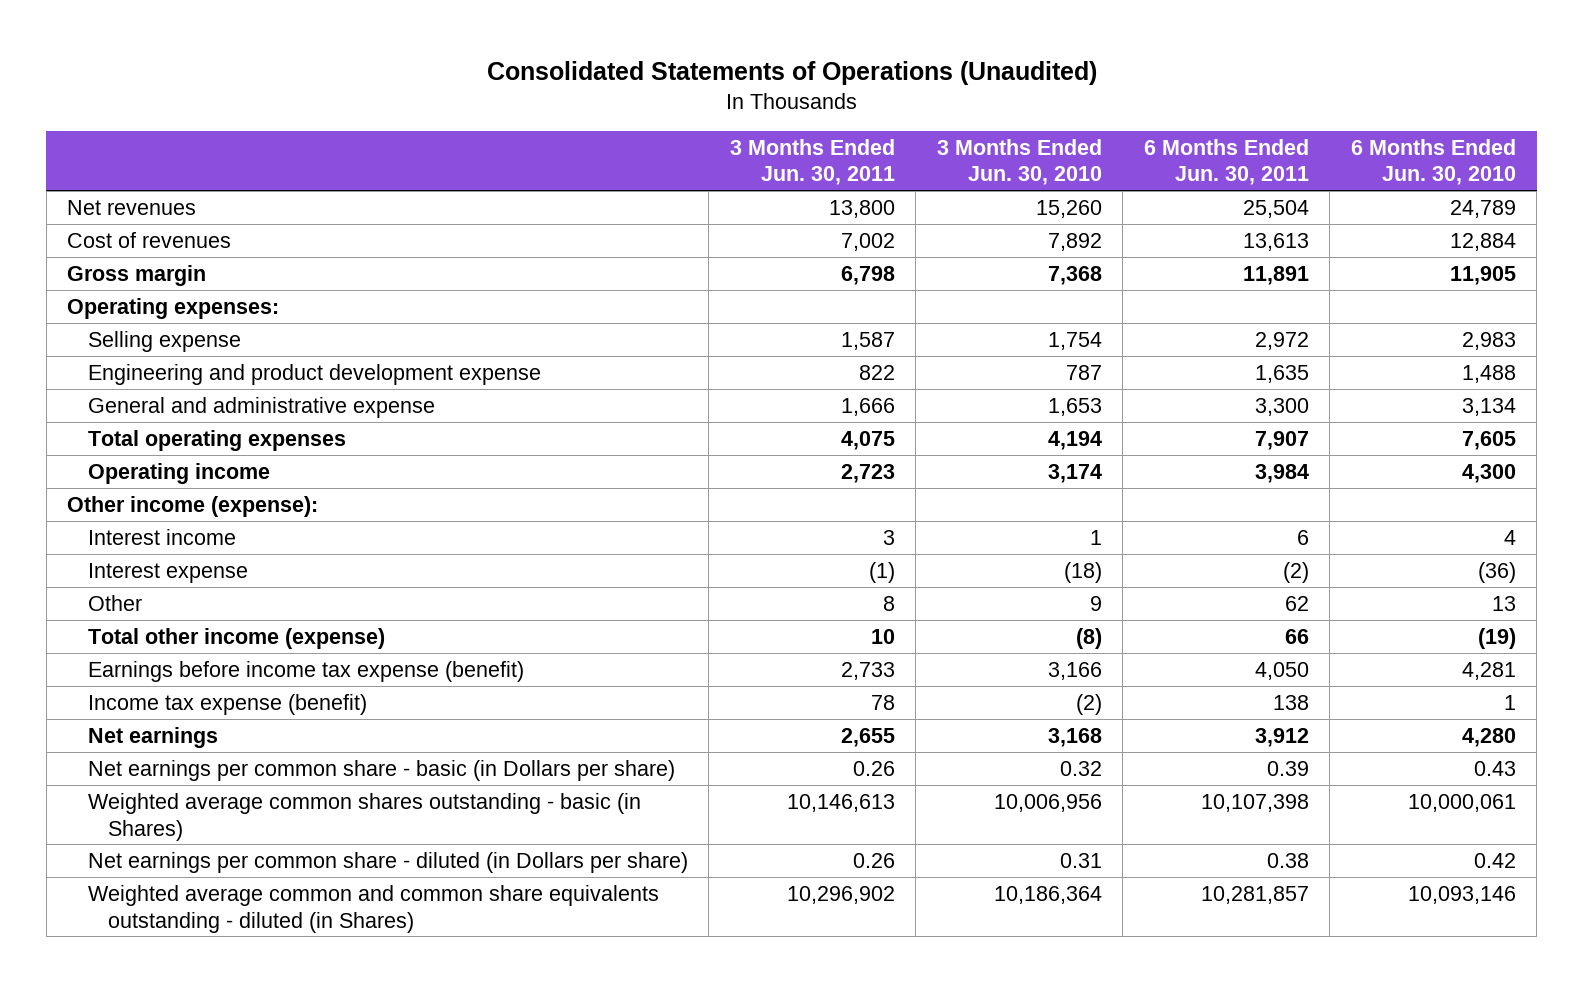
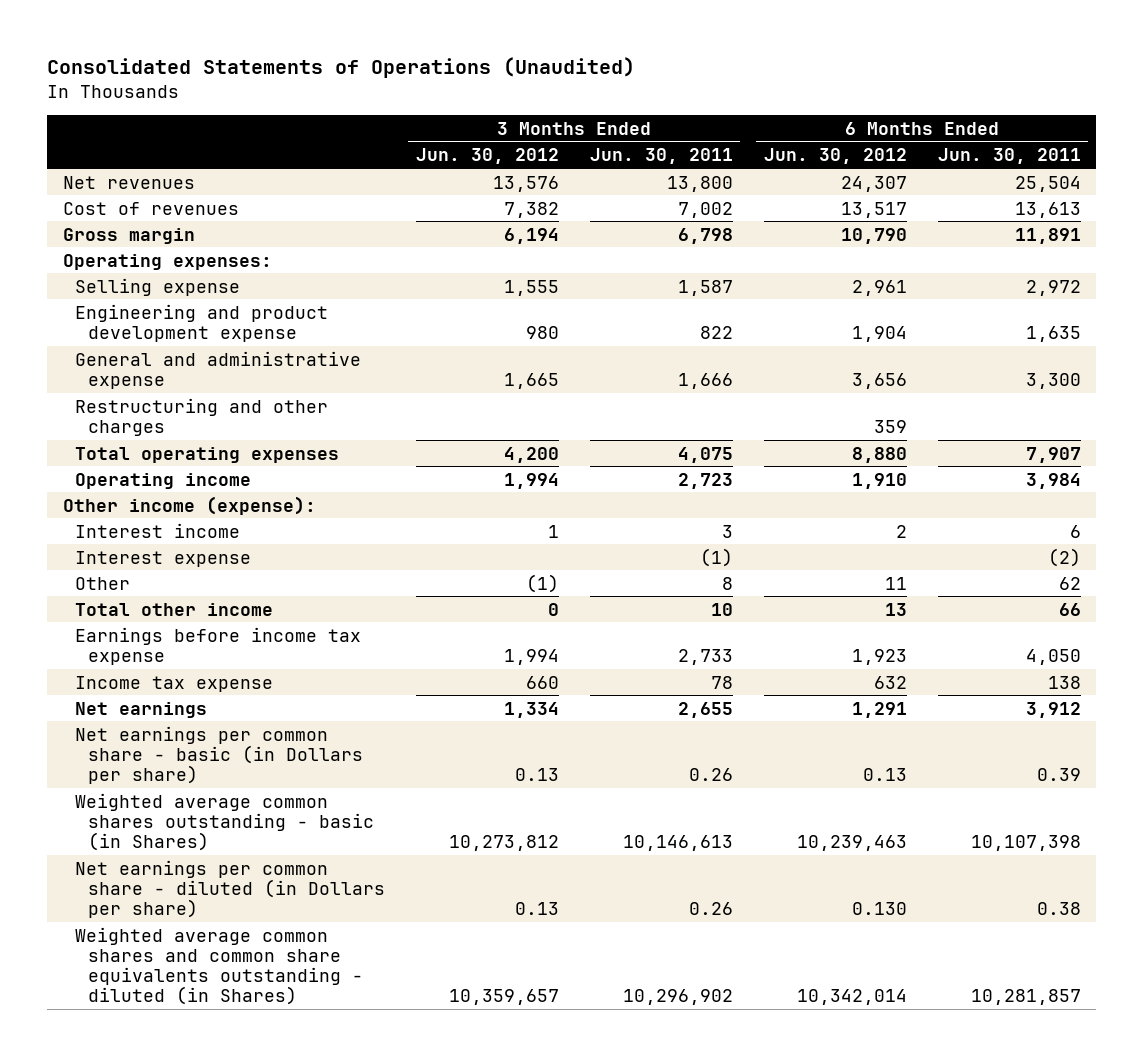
- | 3 Months Ended Jun. 30, 2011 | 3 Months Ended Jun. 30, 2010 | 6 Months Ended Jun. 30, 2011 | 6 Months Ended Jun. 30, 2010
+ | 3 Months Ended Jun. 30, 2012 | 3 Months Ended Jun. 30, 2011 | 6 Months Ended Jun. 30, 2012 | 6 Months Ended Jun. 30, 2011
+ Restructuring and other charges | | | 359 |
- Total other income (expense) | 10 | (8) | 66 | (19)
- Earnings before income tax expense (benefit) | 2,733 | 3,166 | 4,050 | 4,281
- Income tax expense (benefit) | 78 | (2) | 138 | 1
+ Total other income | 0 | 10 | 13 | 66
+ Earnings before income tax expense | 1,994 | 2,733 | 1,923 | 4,050
+ Income tax expense | 660 | 78 | 632 | 138
- Weighted average common and common share equivalents outstanding - diluted (in Shares) | 10,296,902 | 10,186,364 | 10,281,857 | 10,093,146
+ Weighted average common shares and common share equivalents outstanding - diluted (in Shares) | 10,359,657 | 10,296,902 | 10,342,014 | 10,281,857

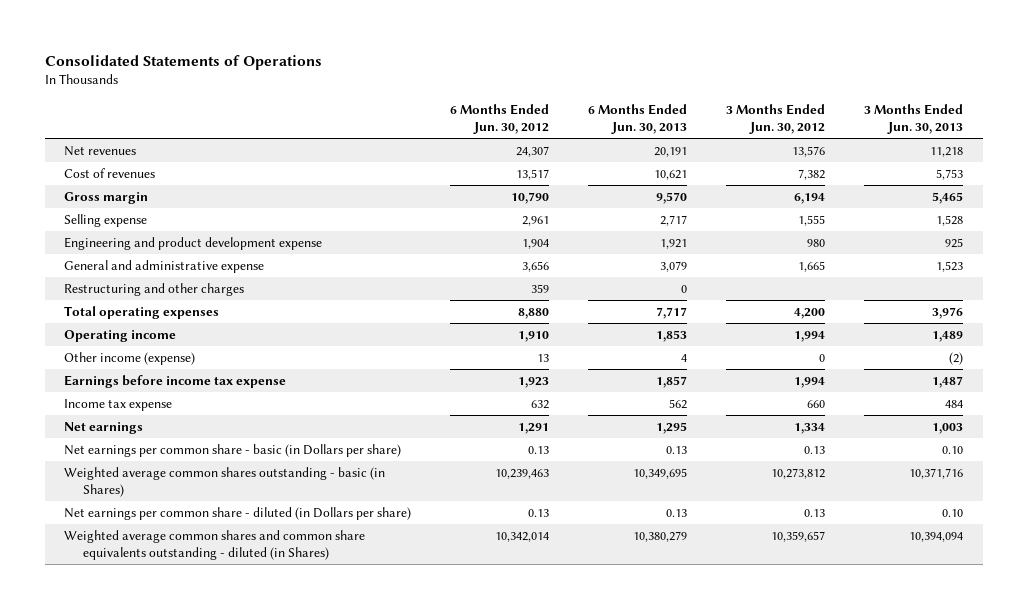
- Consolidated Statements of Operations (Unaudited)
+ Consolidated Statements of Operations
- | 3 Months Ended Jun. 30, 2012 | 3 Months Ended Jun. 30, 2011 | 6 Months Ended Jun. 30, 2012 | 6 Months Ended Jun. 30, 2011
+ | 6 Months Ended Jun. 30, 2012 | 6 Months Ended Jun. 30, 2013 | 3 Months Ended Jun. 30, 2012 | 3 Months Ended Jun. 30, 2013
- Operating expenses:
- Other income (expense):
- Interest income | 1 | 3 | 2 | 6
- Interest expense | | (1) | | (2)
- Other | (1) | 8 | 11 | 62
- Total other income | 0 | 10 | 13 | 66
+ Other income (expense) | 13 | 4 | 0 | (2)
- Net earnings per common share - diluted (in Dollars per share) | 0.13 | 0.26 | 0.130 | 0.38
+ Net earnings per common share - diluted (in Dollars per share) | 0.13 | 0.13 | 0.13 | 0.10

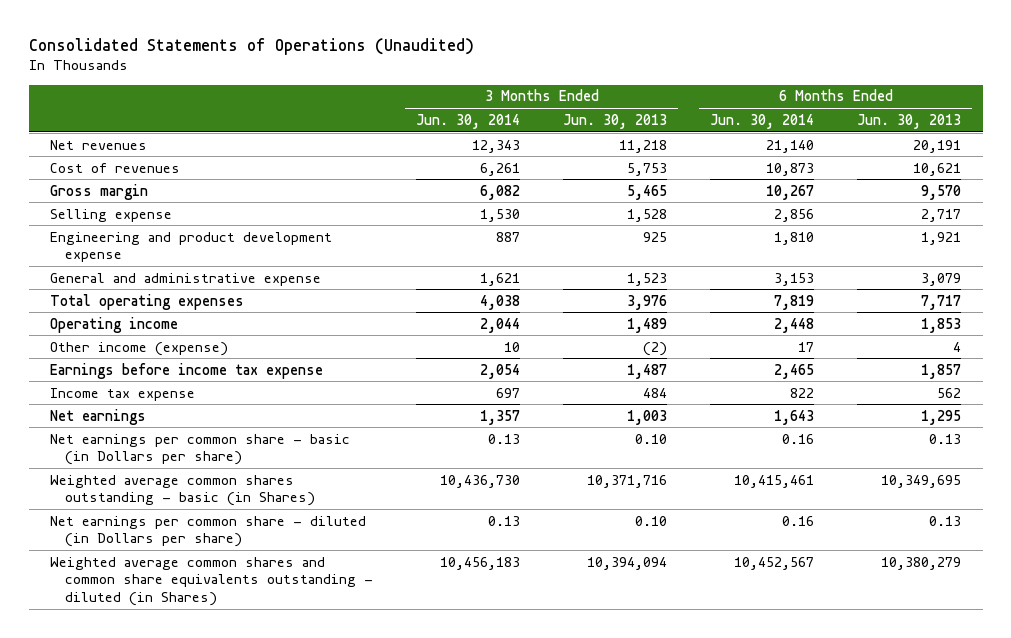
- Consolidated Statements of Operations
+ Consolidated Statements of Operations (Unaudited)
- | 6 Months Ended Jun. 30, 2012 | 6 Months Ended Jun. 30, 2013 | 3 Months Ended Jun. 30, 2012 | 3 Months Ended Jun. 30, 2013
+ | 3 Months Ended Jun. 30, 2014 | 3 Months Ended Jun. 30, 2013 | 6 Months Ended Jun. 30, 2014 | 6 Months Ended Jun. 30, 2013
- Restructuring and other charges | 359 | 0 | |

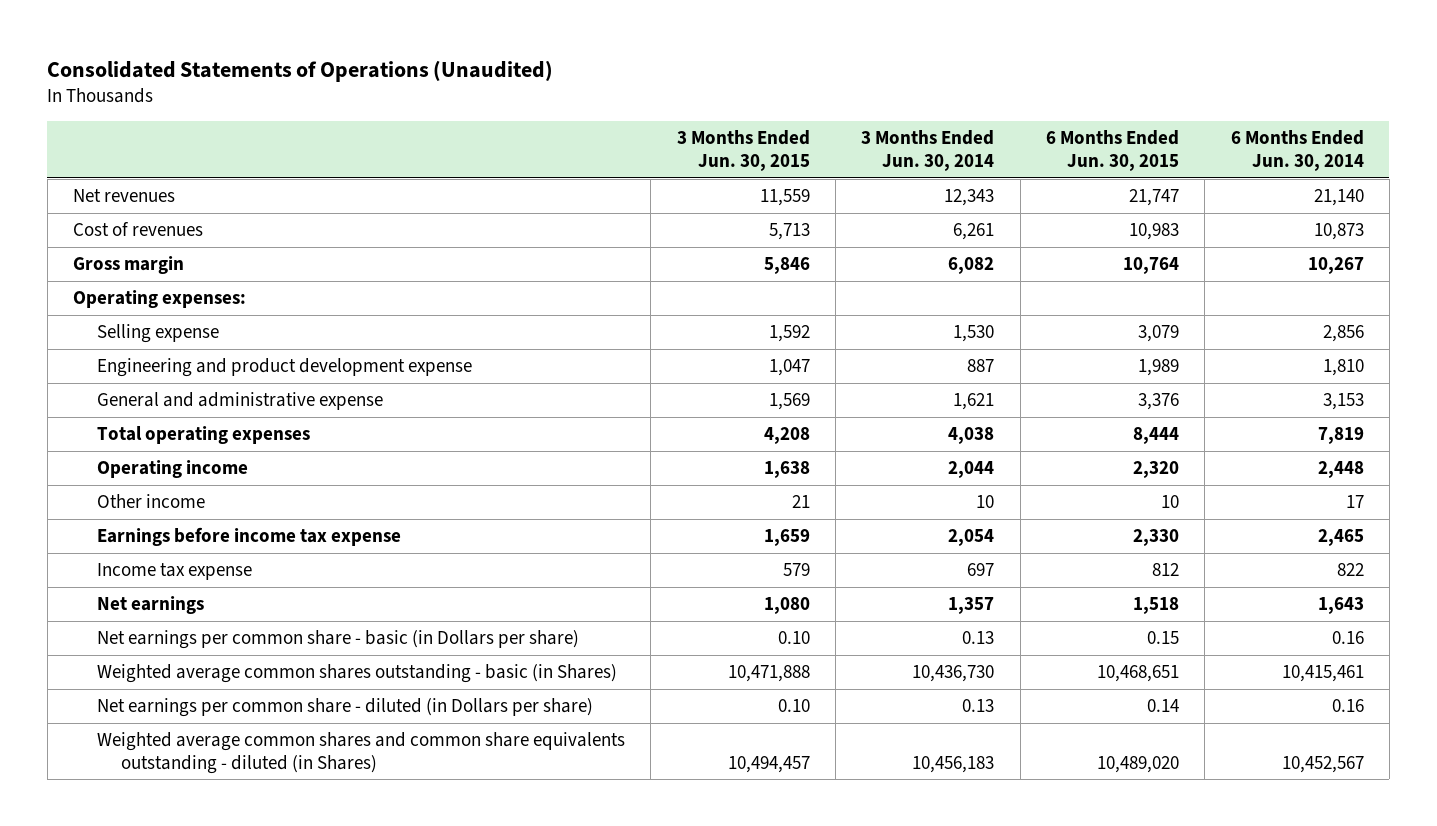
- | 3 Months Ended Jun. 30, 2014 | 3 Months Ended Jun. 30, 2013 | 6 Months Ended Jun. 30, 2014 | 6 Months Ended Jun. 30, 2013
+ | 3 Months Ended Jun. 30, 2015 | 3 Months Ended Jun. 30, 2014 | 6 Months Ended Jun. 30, 2015 | 6 Months Ended Jun. 30, 2014
+ Operating expenses:
- Other income (expense) | 10 | (2) | 17 | 4
+ Other income | 21 | 10 | 10 | 17

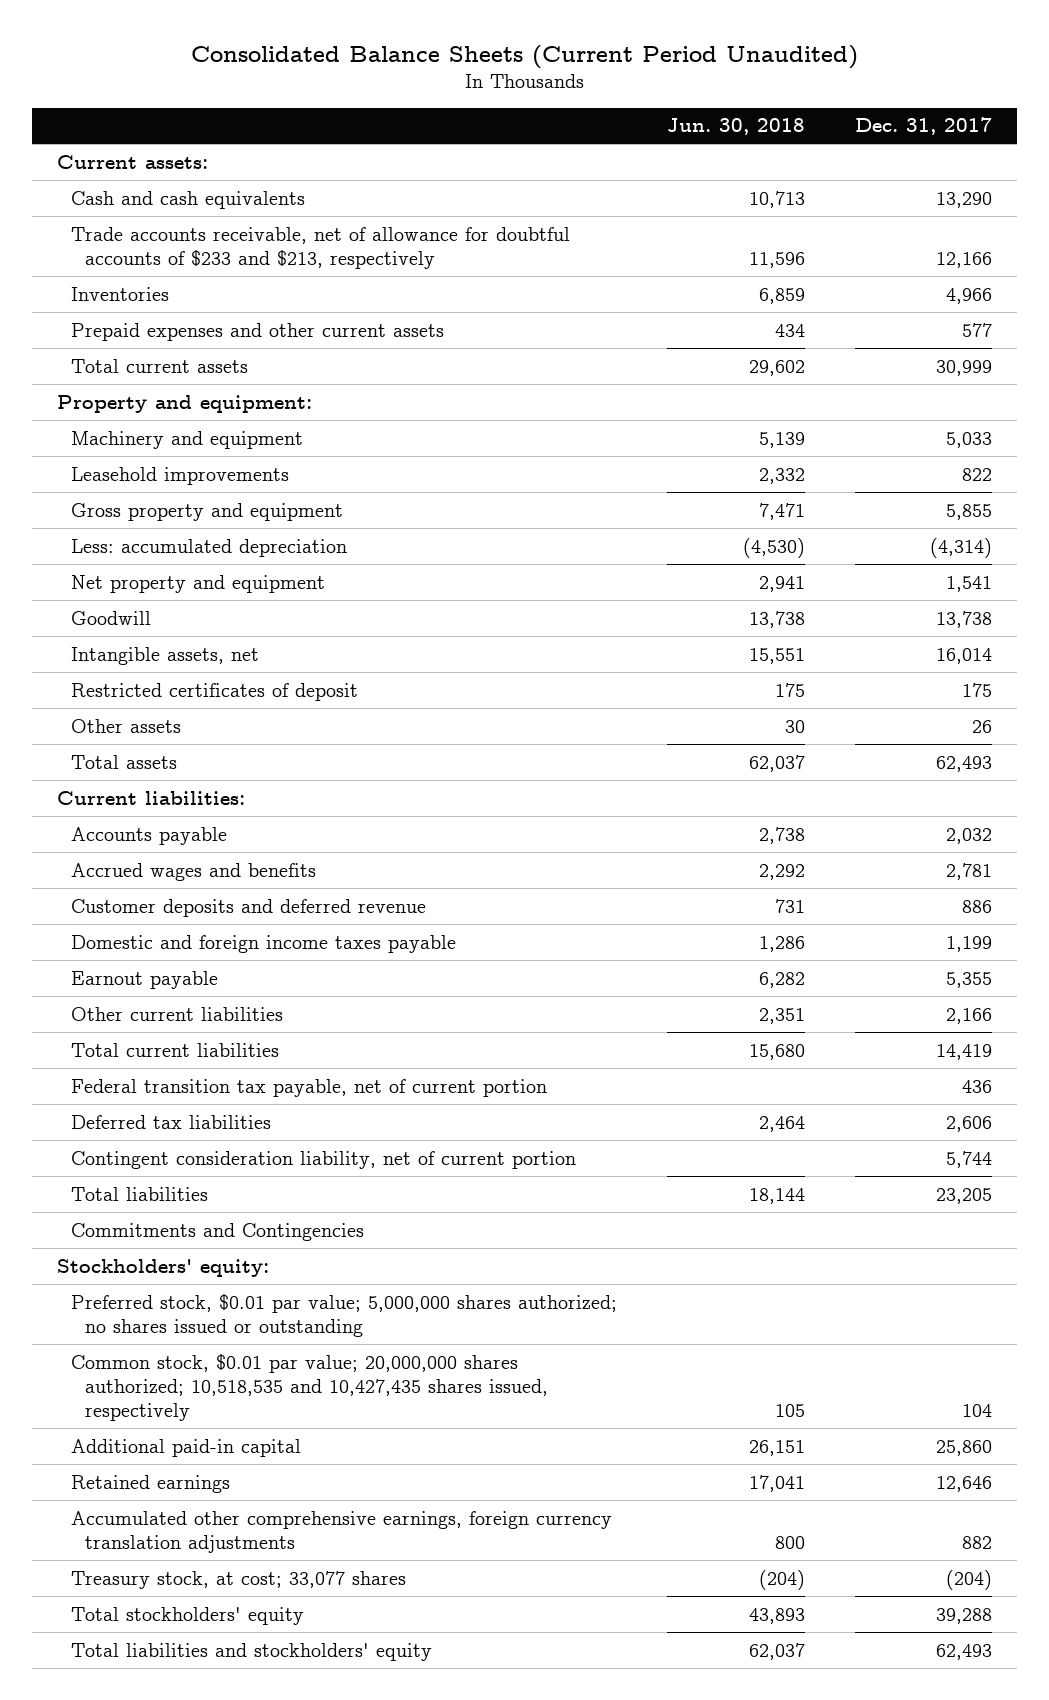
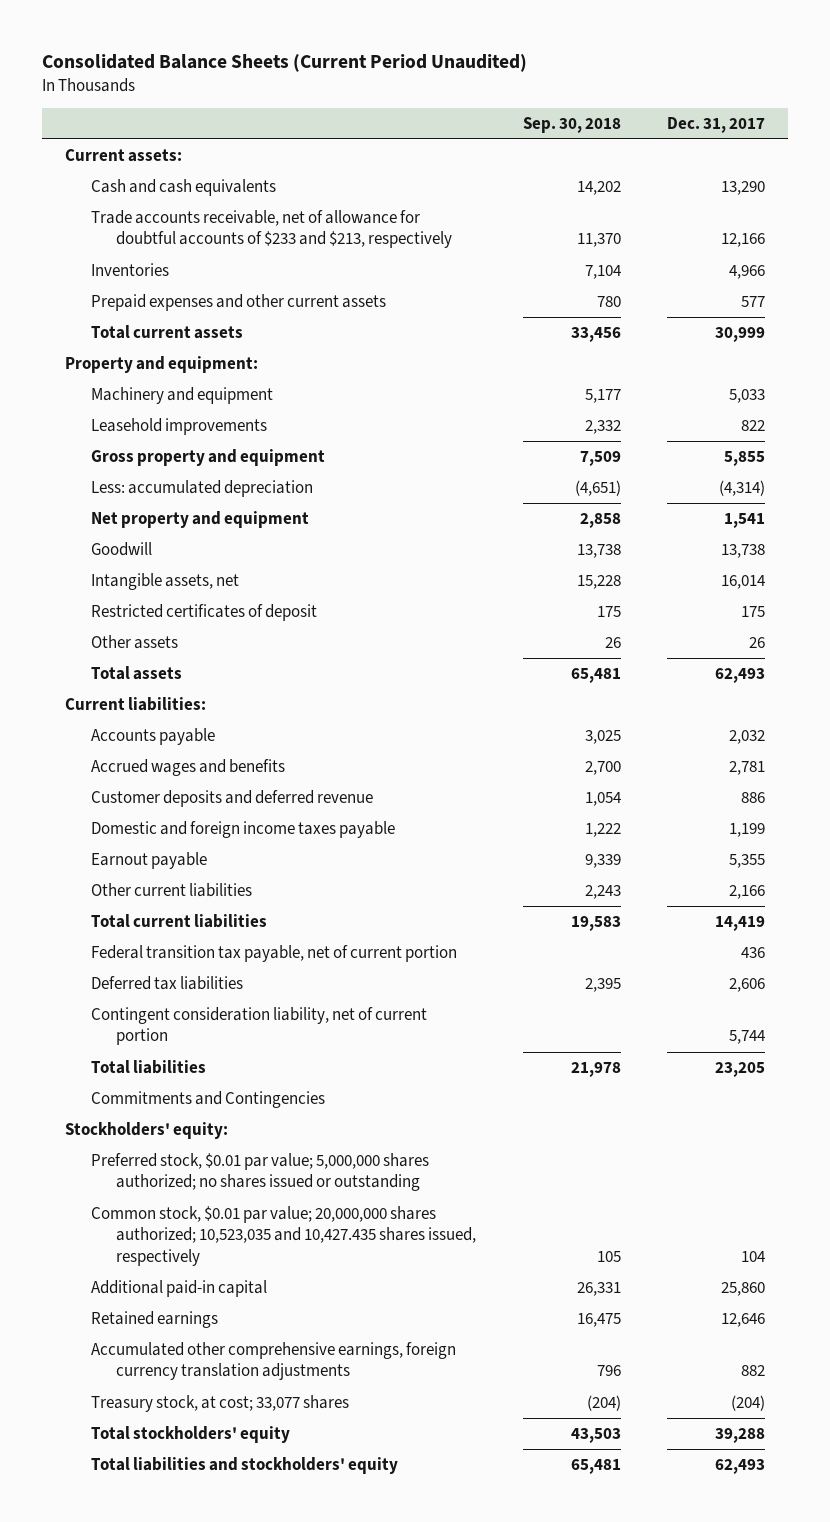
- | Jun. 30, 2018 | Dec. 31, 2017
+ | Sep. 30, 2018 | Dec. 31, 2017
- Common stock, $0.01 par value; 20,000,000 shares authorized; 10,518,535 and 10,427,435 shares issued, respectively | 105 | 104
+ Common stock, $0.01 par value; 20,000,000 shares authorized; 10,523,035 and 10,427.435 shares issued, respectively | 105 | 104

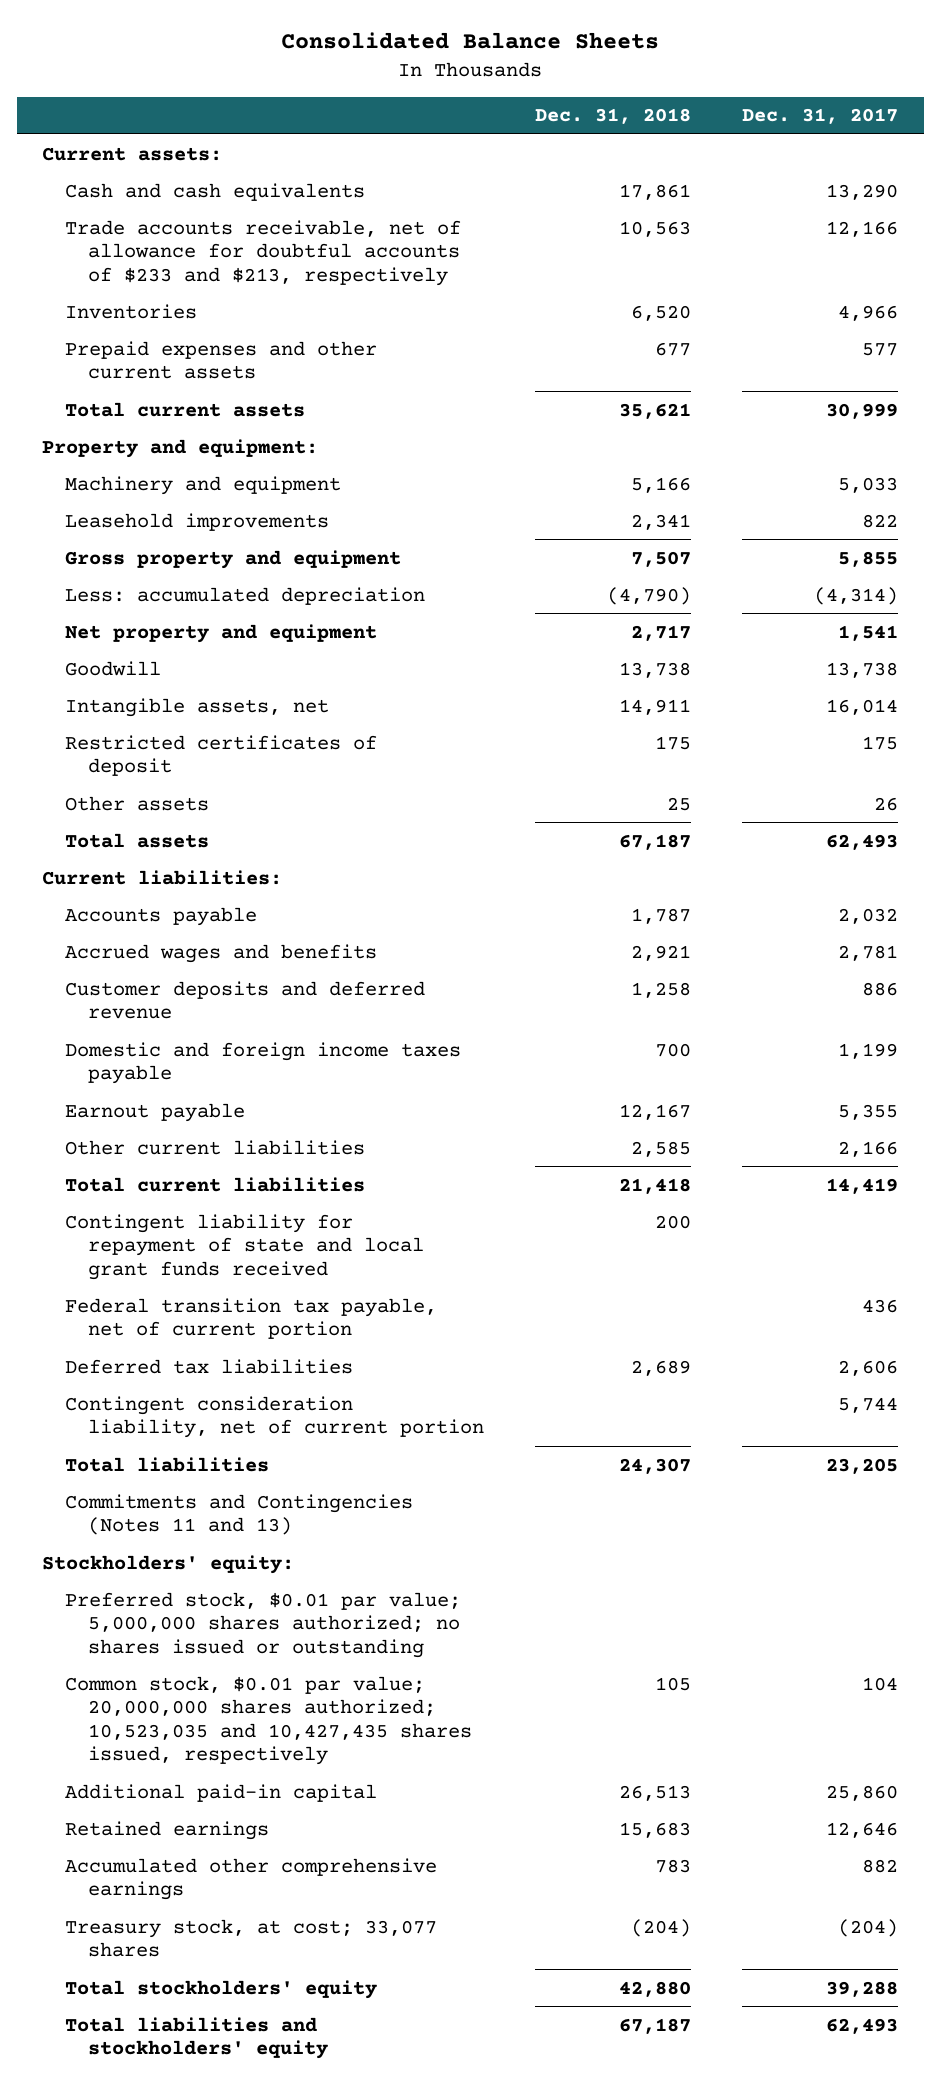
- Consolidated Balance Sheets (Current Period Unaudited)
+ Consolidated Balance Sheets
- | Sep. 30, 2018 | Dec. 31, 2017
+ | Dec. 31, 2018 | Dec. 31, 2017
+ Contingent liability for repayment of state and local grant funds received | 200 |
- Commitments and Contingencies
+ Commitments and Contingencies (Notes 11 and 13)
- Common stock, $0.01 par value; 20,000,000 shares authorized; 10,523,035 and 10,427.435 shares issued, respectively | 105 | 104
+ Common stock, $0.01 par value; 20,000,000 shares authorized; 10,523,035 and 10,427,435 shares issued, respectively | 105 | 104
- Accumulated other comprehensive earnings, foreign currency translation adjustments | 796 | 882
+ Accumulated other comprehensive earnings | 783 | 882

